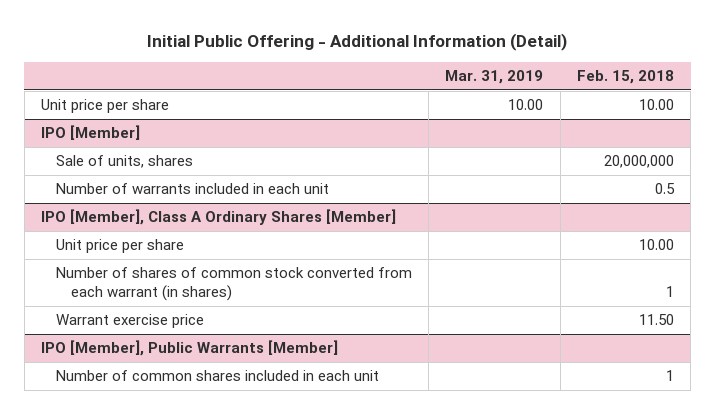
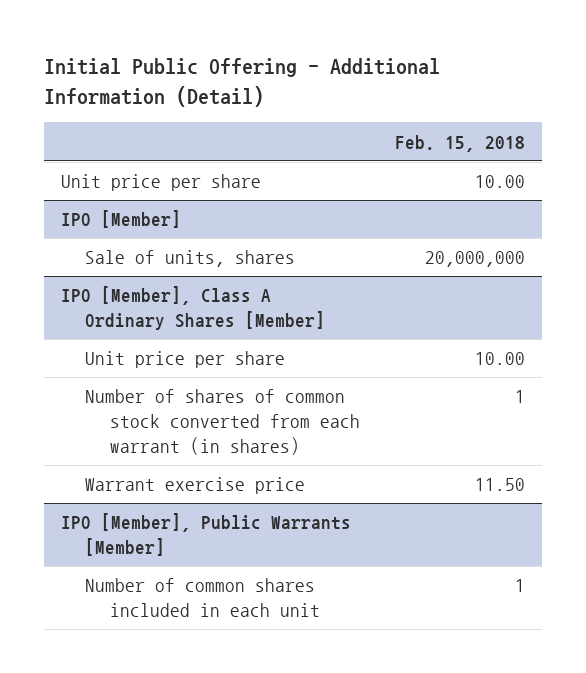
- | Mar. 31, 2019 | Feb. 15, 2018
+ | Feb. 15, 2018
@ IPO [Member]
- Number of warrants included in each unit | | 0.5

